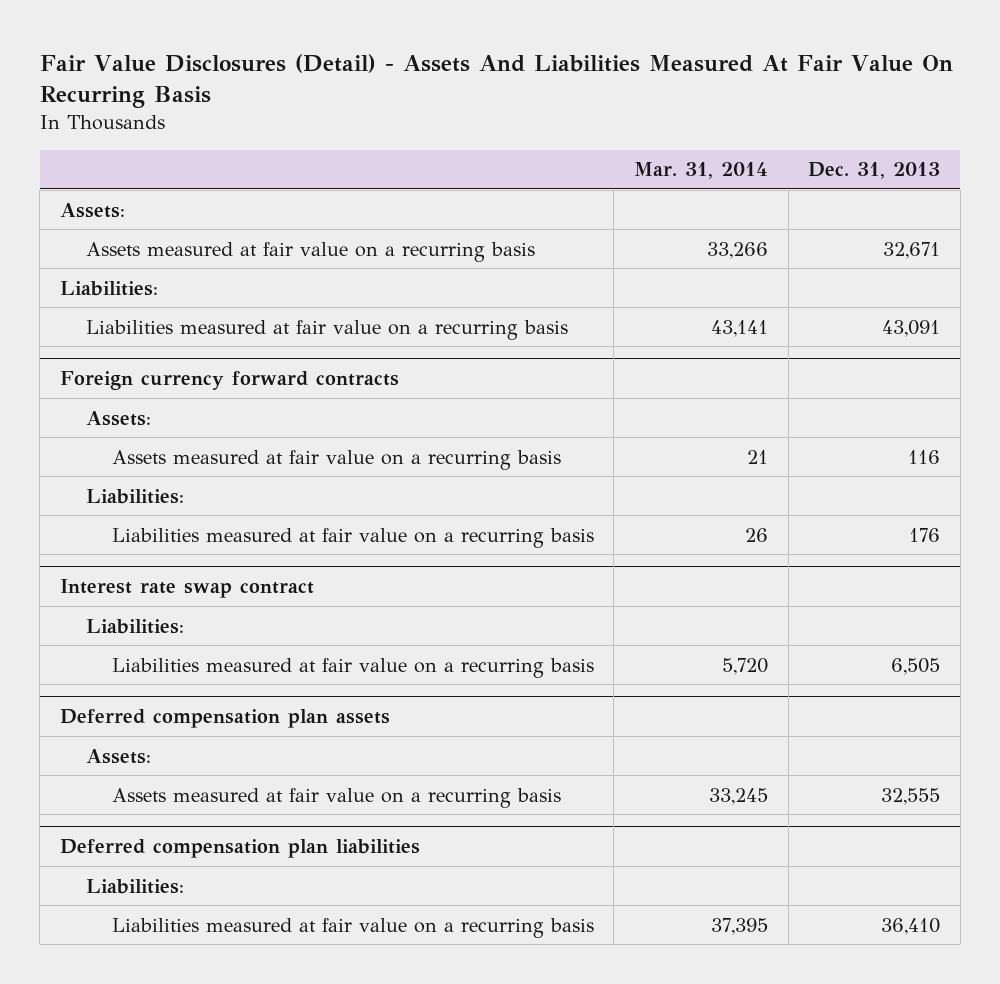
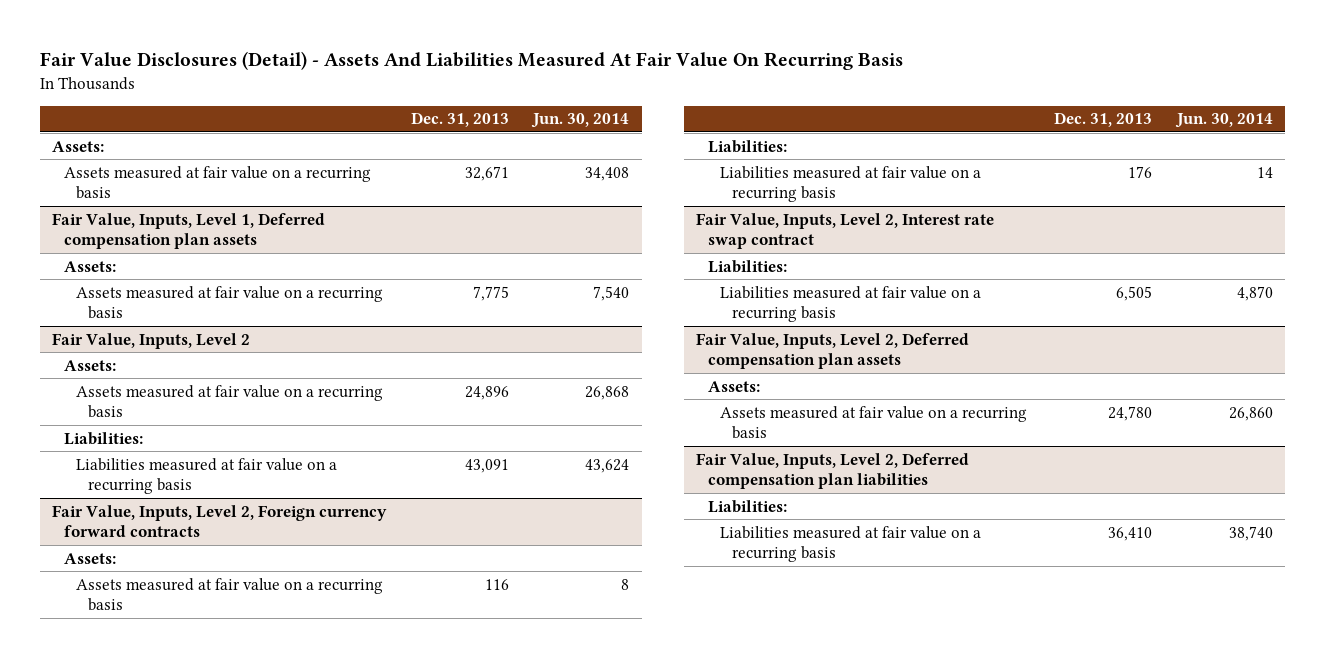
- | Mar. 31, 2014 | Dec. 31, 2013
+ | Dec. 31, 2013 | Jun. 30, 2014
+ Fair Value, Inputs, Level 1, Deferred compensation plan assets
+ Assets:
+ Assets measured at fair value on a recurring basis | 7,775 | 7,540
+ Fair Value, Inputs, Level 2
+ Assets:
+ Assets measured at fair value on a recurring basis | 24,896 | 26,868
- Foreign currency forward contracts
+ Fair Value, Inputs, Level 2, Foreign currency forward contracts
- Interest rate swap contract
+ Fair Value, Inputs, Level 2, Interest rate swap contract
- Deferred compensation plan assets
+ Fair Value, Inputs, Level 2, Deferred compensation plan assets
- Assets measured at fair value on a recurring basis | 33,245 | 32,555
- Deferred compensation plan liabilities
+ Assets measured at fair value on a recurring basis | 24,780 | 26,860
+ Fair Value, Inputs, Level 2, Deferred compensation plan liabilities

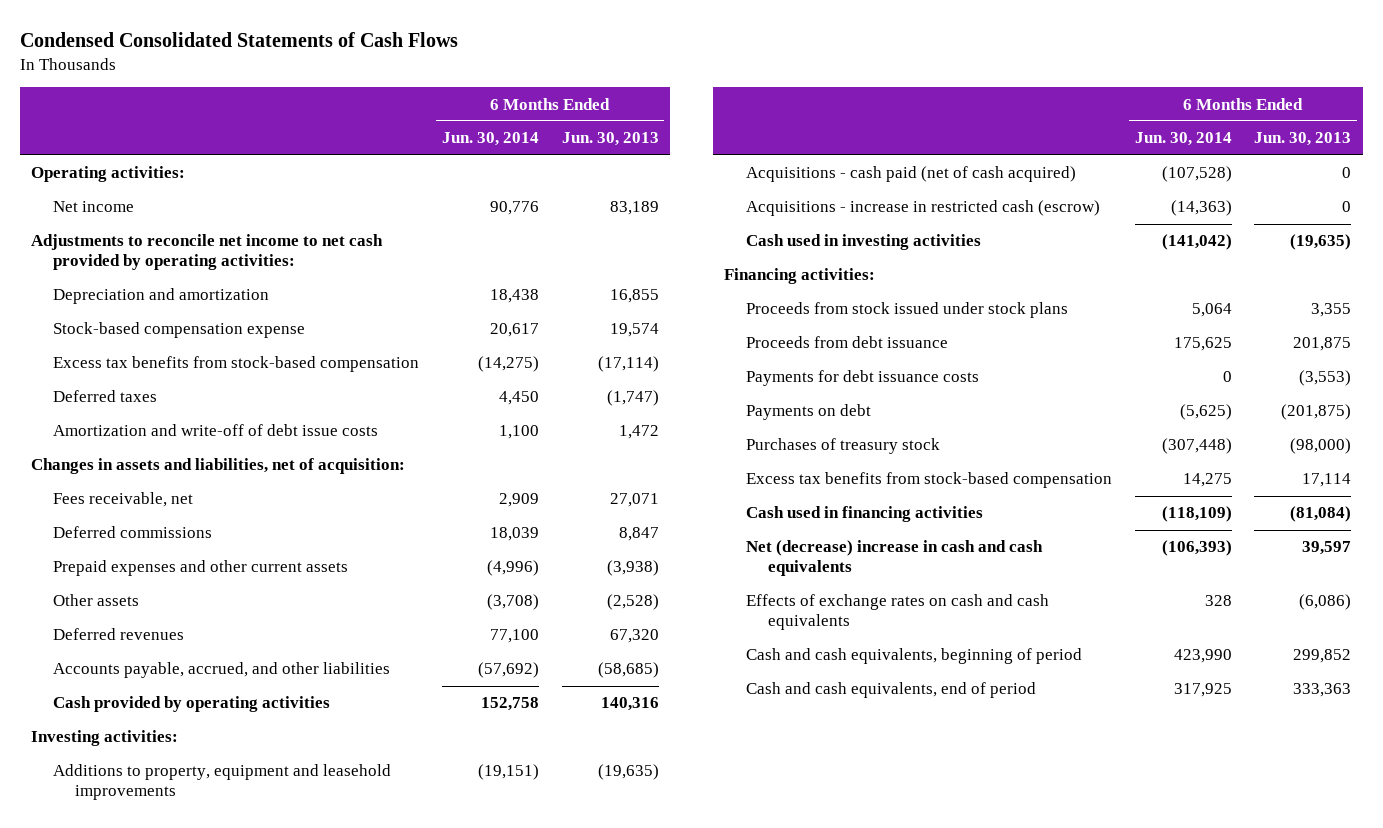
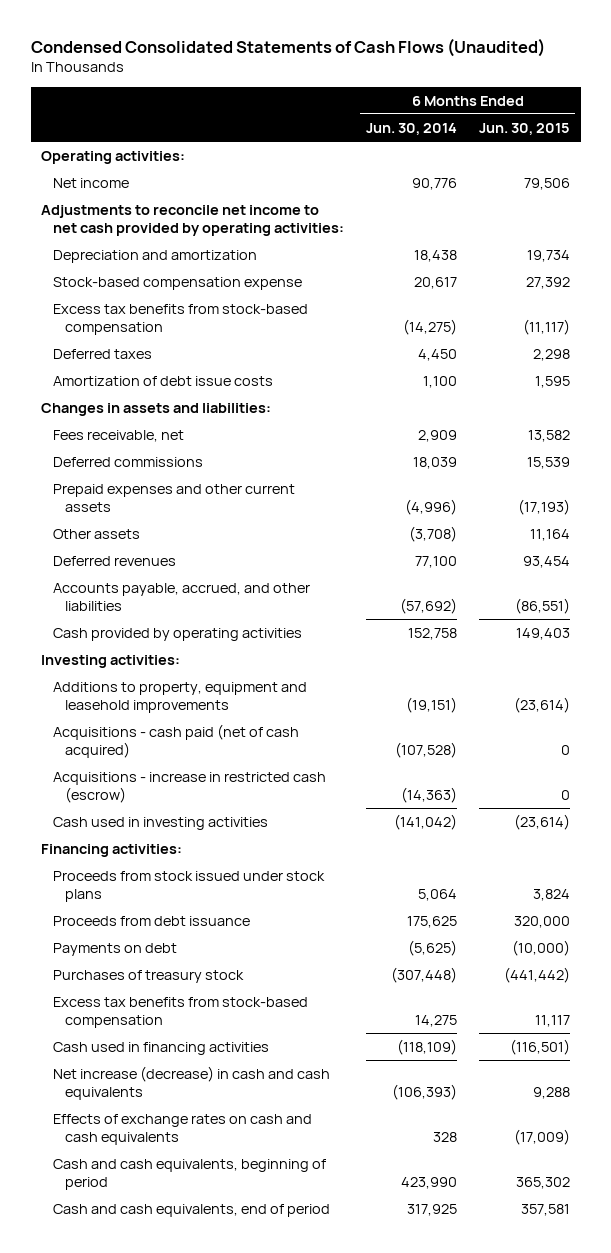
- Condensed Consolidated Statements of Cash Flows
+ Condensed Consolidated Statements of Cash Flows (Unaudited)
- | 6 Months Ended Jun. 30, 2014 | 6 Months Ended Jun. 30, 2013
+ | 6 Months Ended Jun. 30, 2014 | 6 Months Ended Jun. 30, 2015
- Amortization and write-off of debt issue costs | 1,100 | 1,472
- Changes in assets and liabilities, net of acquisition:
+ Amortization of debt issue costs | 1,100 | 1,595
+ Changes in assets and liabilities:
- Payments for debt issuance costs | 0 | (3,553)
- Net (decrease) increase in cash and cash equivalents | (106,393) | 39,597
+ Net increase (decrease) in cash and cash equivalents | (106,393) | 9,288

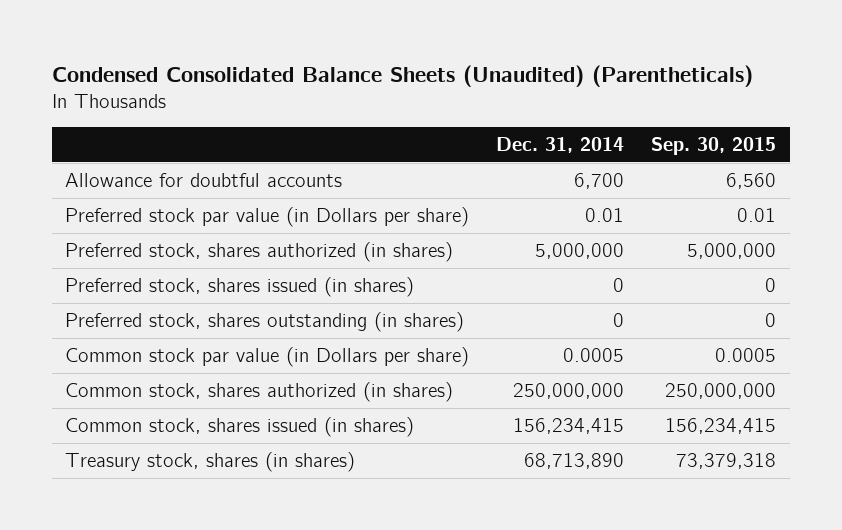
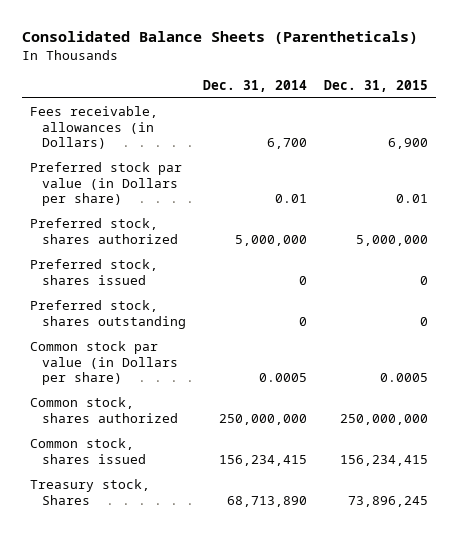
- Condensed Consolidated Balance Sheets (Unaudited) (Parentheticals)
+ Consolidated Balance Sheets (Parentheticals)
- | Dec. 31, 2014 | Sep. 30, 2015
+ | Dec. 31, 2014 | Dec. 31, 2015
- Allowance for doubtful accounts | 6,700 | 6,560
+ Fees receivable, allowances (in Dollars) | 6,700 | 6,900
- Preferred stock, shares authorized (in shares) | 5,000,000 | 5,000,000
- Preferred stock, shares issued (in shares) | 0 | 0
- Preferred stock, shares outstanding (in shares) | 0 | 0
+ Preferred stock, shares authorized | 5,000,000 | 5,000,000
+ Preferred stock, shares issued | 0 | 0
+ Preferred stock, shares outstanding | 0 | 0
- Common stock, shares authorized (in shares) | 250,000,000 | 250,000,000
- Common stock, shares issued (in shares) | 156,234,415 | 156,234,415
- Treasury stock, shares (in shares) | 68,713,890 | 73,379,318
+ Common stock, shares authorized | 250,000,000 | 250,000,000
+ Common stock, shares issued | 156,234,415 | 156,234,415
+ Treasury stock, Shares | 68,713,890 | 73,896,245

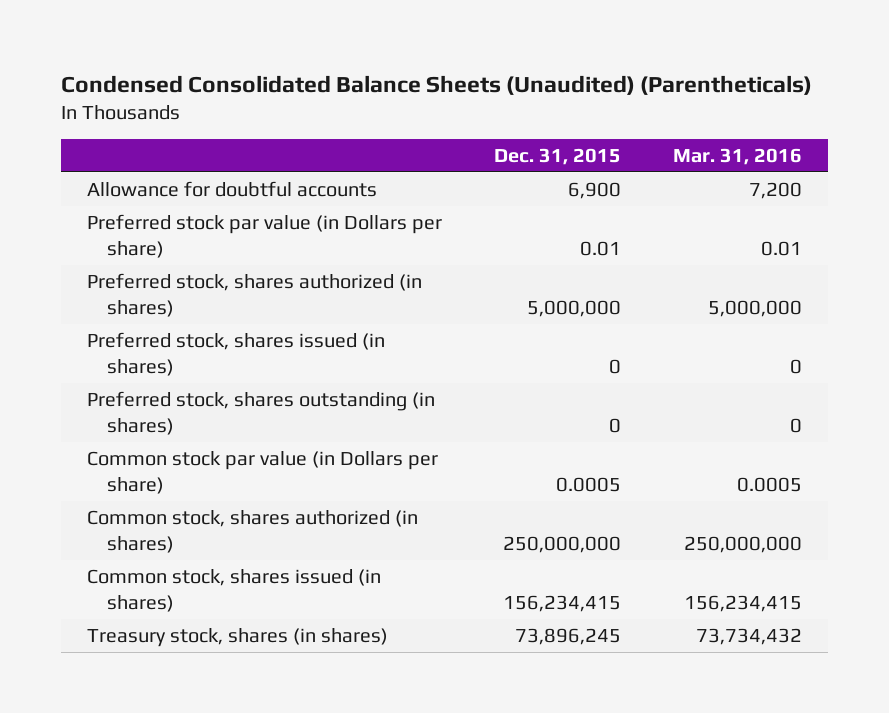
- Consolidated Balance Sheets (Parentheticals)
+ Condensed Consolidated Balance Sheets (Unaudited) (Parentheticals)
- | Dec. 31, 2014 | Dec. 31, 2015
+ | Dec. 31, 2015 | Mar. 31, 2016
- Fees receivable, allowances (in Dollars) | 6,700 | 6,900
+ Allowance for doubtful accounts | 6,900 | 7,200
- Preferred stock, shares authorized | 5,000,000 | 5,000,000
- Preferred stock, shares issued | 0 | 0
- Preferred stock, shares outstanding | 0 | 0
+ Preferred stock, shares authorized (in shares) | 5,000,000 | 5,000,000
+ Preferred stock, shares issued (in shares) | 0 | 0
+ Preferred stock, shares outstanding (in shares) | 0 | 0
- Common stock, shares authorized | 250,000,000 | 250,000,000
- Common stock, shares issued | 156,234,415 | 156,234,415
- Treasury stock, Shares | 68,713,890 | 73,896,245
+ Common stock, shares authorized (in shares) | 250,000,000 | 250,000,000
+ Common stock, shares issued (in shares) | 156,234,415 | 156,234,415
+ Treasury stock, shares (in shares) | 73,896,245 | 73,734,432

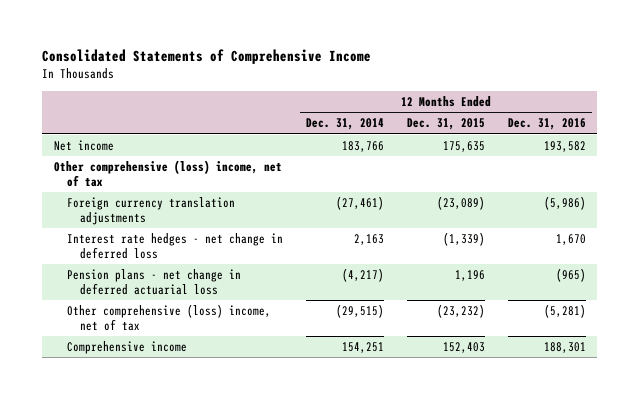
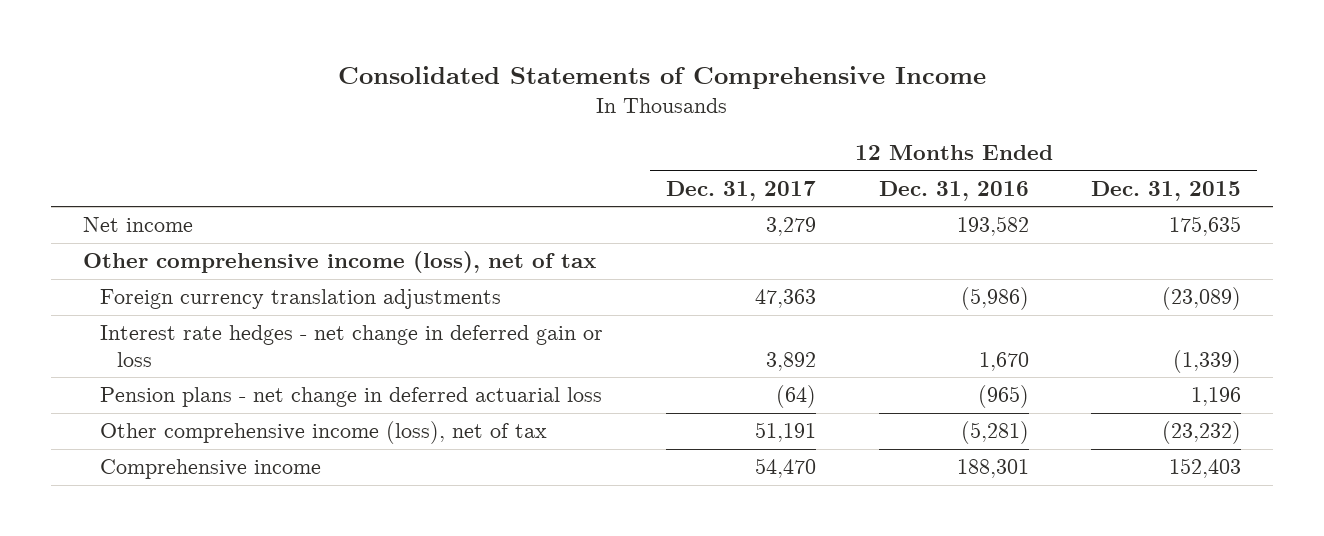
- | 12 Months Ended Dec. 31, 2014 | 12 Months Ended Dec. 31, 2015 | 12 Months Ended Dec. 31, 2016
+ | 12 Months Ended Dec. 31, 2017 | 12 Months Ended Dec. 31, 2016 | 12 Months Ended Dec. 31, 2015
- Other comprehensive (loss) income, net of tax
+ Other comprehensive income (loss), net of tax
- Interest rate hedges - net change in deferred loss | 2,163 | (1,339) | 1,670
+ Interest rate hedges - net change in deferred gain or loss | 3,892 | 1,670 | (1,339)
- Other comprehensive (loss) income, net of tax | (29,515) | (23,232) | (5,281)
+ Other comprehensive income (loss), net of tax | 51,191 | (5,281) | (23,232)

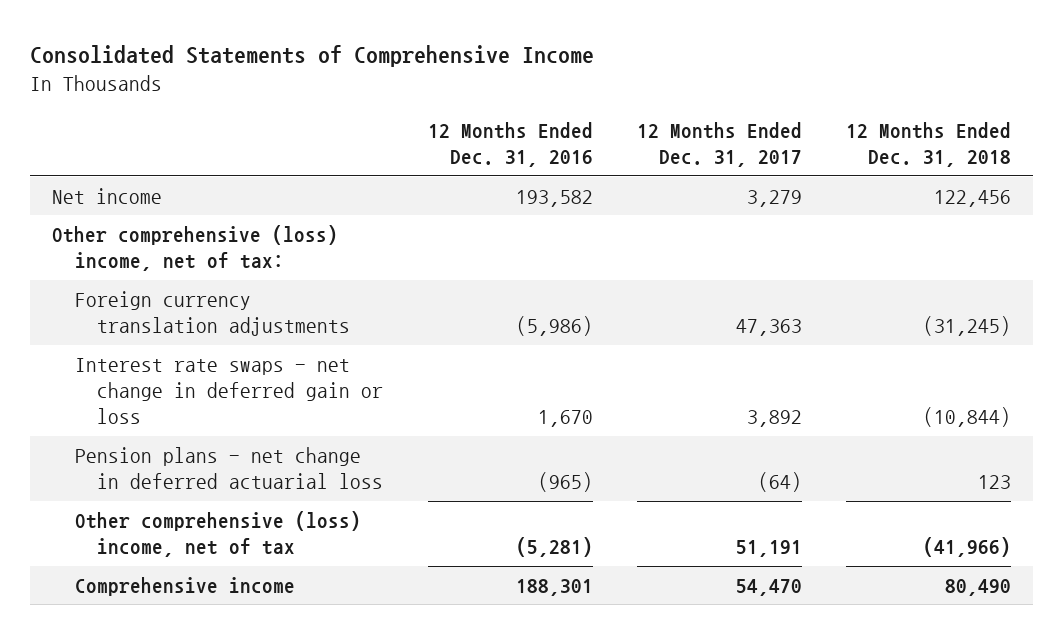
- | 12 Months Ended Dec. 31, 2017 | 12 Months Ended Dec. 31, 2016 | 12 Months Ended Dec. 31, 2015
+ | 12 Months Ended Dec. 31, 2016 | 12 Months Ended Dec. 31, 2017 | 12 Months Ended Dec. 31, 2018
- Other comprehensive income (loss), net of tax
+ Other comprehensive (loss) income, net of tax:
- Interest rate hedges - net change in deferred gain or loss | 3,892 | 1,670 | (1,339)
+ Interest rate swaps - net change in deferred gain or loss | 1,670 | 3,892 | (10,844)
- Other comprehensive income (loss), net of tax | 51,191 | (5,281) | (23,232)
+ Other comprehensive (loss) income, net of tax | (5,281) | 51,191 | (41,966)

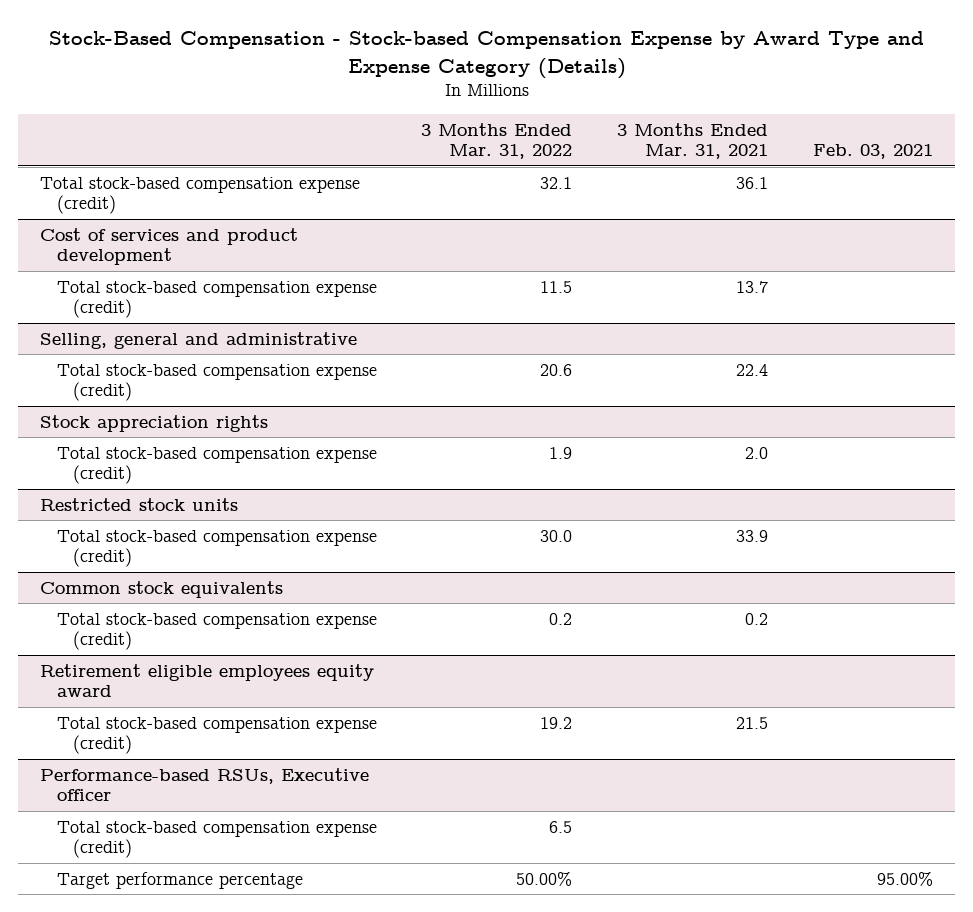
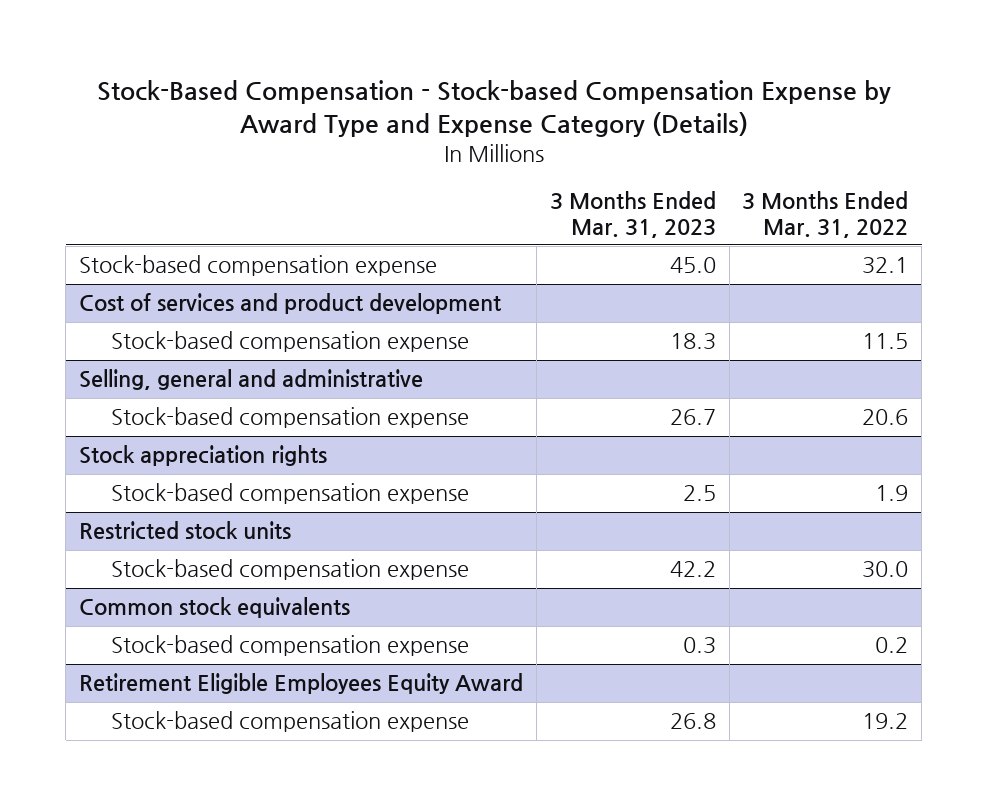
- | 3 Months Ended Mar. 31, 2022 | 3 Months Ended Mar. 31, 2021 | Feb. 03, 2021
+ | 3 Months Ended Mar. 31, 2023 | 3 Months Ended Mar. 31, 2022
- Total stock-based compensation expense (credit) | 32.1 | 36.1 |
+ Stock-based compensation expense | 45.0 | 32.1
@ Cost of services and product development
- Total stock-based compensation expense (credit) | 11.5 | 13.7 |
+ Stock-based compensation expense | 18.3 | 11.5
@ Selling, general and administrative
- Total stock-based compensation expense (credit) | 20.6 | 22.4 |
+ Stock-based compensation expense | 26.7 | 20.6
@ Stock appreciation rights
- Total stock-based compensation expense (credit) | 1.9 | 2.0 |
+ Stock-based compensation expense | 2.5 | 1.9
@ Restricted stock units
- Total stock-based compensation expense (credit) | 30.0 | 33.9 |
+ Stock-based compensation expense | 42.2 | 30.0
@ Common stock equivalents
- Total stock-based compensation expense (credit) | 0.2 | 0.2 |
- Retirement eligible employees equity award
- Total stock-based compensation expense (credit) | 19.2 | 21.5 |
- Performance-based RSUs, Executive officer
- Total stock-based compensation expense (credit) | 6.5 | |
- Target performance percentage | 50.00% | | 95.00%
@ Common stock equivalents
+ Stock-based compensation expense | 0.3 | 0.2
+ Retirement Eligible Employees Equity Award
+ Stock-based compensation expense | 26.8 | 19.2

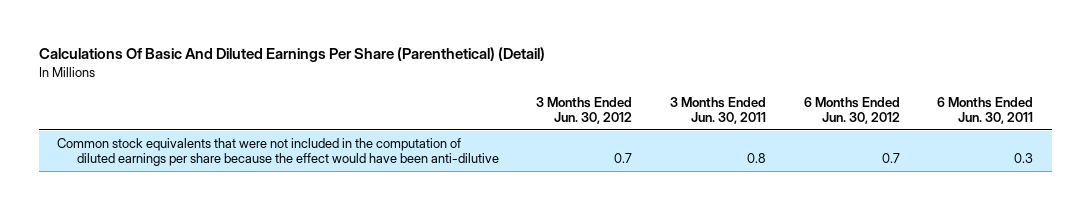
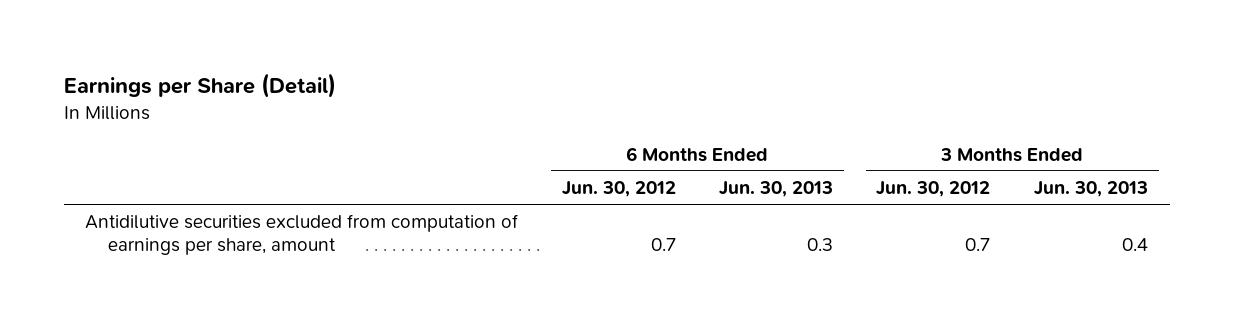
- Calculations Of Basic And Diluted Earnings Per Share (Parenthetical) (Detail)
+ Earnings per Share (Detail)
- | 3 Months Ended Jun. 30, 2012 | 3 Months Ended Jun. 30, 2011 | 6 Months Ended Jun. 30, 2012 | 6 Months Ended Jun. 30, 2011
+ | 6 Months Ended Jun. 30, 2012 | 6 Months Ended Jun. 30, 2013 | 3 Months Ended Jun. 30, 2012 | 3 Months Ended Jun. 30, 2013
- Common stock equivalents that were not included in the computation of diluted earnings per share because the effect would have been anti-dilutive | 0.7 | 0.8 | 0.7 | 0.3
+ Antidilutive securities excluded from computation of earnings per share, amount | 0.7 | 0.3 | 0.7 | 0.4

